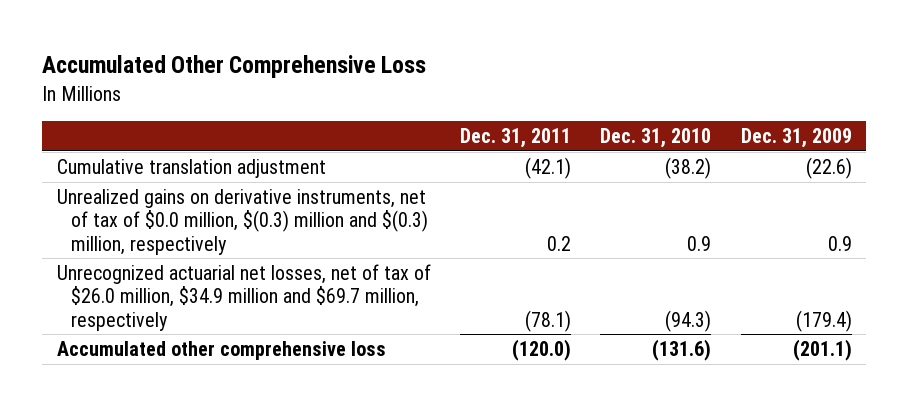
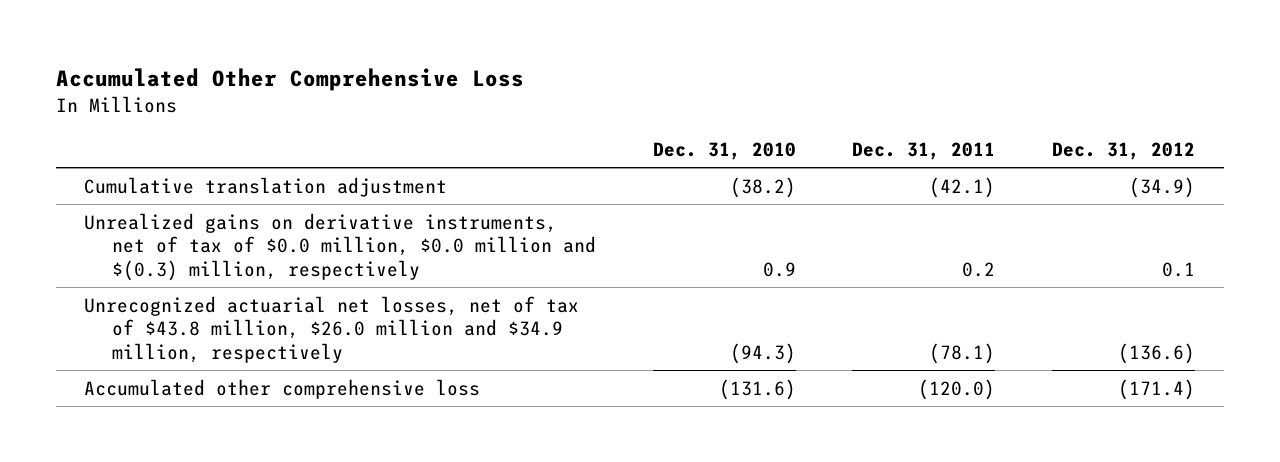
- | Dec. 31, 2011 | Dec. 31, 2010 | Dec. 31, 2009
+ | Dec. 31, 2010 | Dec. 31, 2011 | Dec. 31, 2012
- Unrealized gains on derivative instruments, net of tax of $0.0 million, $(0.3) million and $(0.3) million, respectively | 0.2 | 0.9 | 0.9
- Unrecognized actuarial net losses, net of tax of $26.0 million, $34.9 million and $69.7 million, respectively | (78.1) | (94.3) | (179.4)
+ Unrealized gains on derivative instruments, net of tax of $0.0 million, $0.0 million and $(0.3) million, respectively | 0.9 | 0.2 | 0.1
+ Unrecognized actuarial net losses, net of tax of $43.8 million, $26.0 million and $34.9 million, respectively | (94.3) | (78.1) | (136.6)

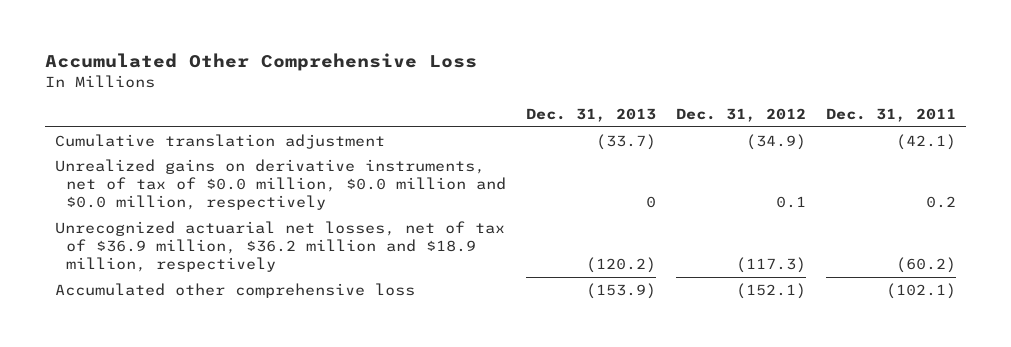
- | Dec. 31, 2010 | Dec. 31, 2011 | Dec. 31, 2012
+ | Dec. 31, 2013 | Dec. 31, 2012 | Dec. 31, 2011
- Unrealized gains on derivative instruments, net of tax of $0.0 million, $0.0 million and $(0.3) million, respectively | 0.9 | 0.2 | 0.1
- Unrecognized actuarial net losses, net of tax of $43.8 million, $26.0 million and $34.9 million, respectively | (94.3) | (78.1) | (136.6)
- Accumulated other comprehensive loss | (131.6) | (120.0) | (171.4)
+ Unrealized gains on derivative instruments, net of tax of $0.0 million, $0.0 million and $0.0 million, respectively | 0 | 0.1 | 0.2
+ Unrecognized actuarial net losses, net of tax of $36.9 million, $36.2 million and $18.9 million, respectively | (120.2) | (117.3) | (60.2)
+ Accumulated other comprehensive loss | (153.9) | (152.1) | (102.1)

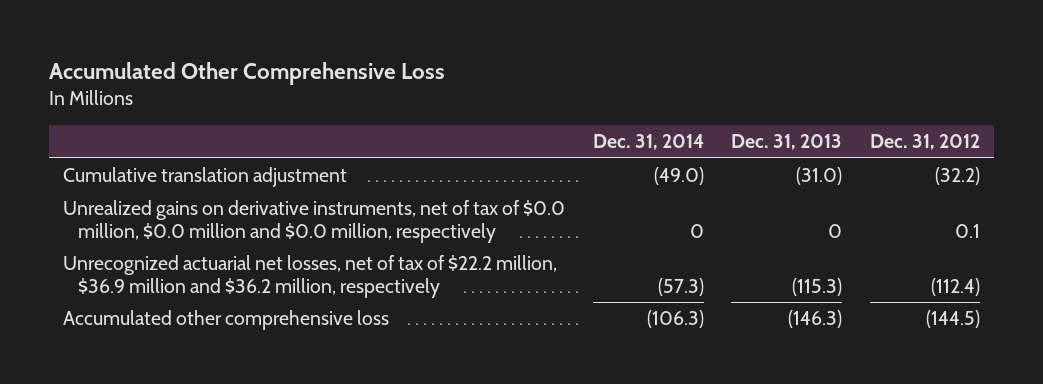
- | Dec. 31, 2013 | Dec. 31, 2012 | Dec. 31, 2011
+ | Dec. 31, 2014 | Dec. 31, 2013 | Dec. 31, 2012
- Cumulative translation adjustment | (33.7) | (34.9) | (42.1)
+ Cumulative translation adjustment | (49.0) | (31.0) | (32.2)
- Unrecognized actuarial net losses, net of tax of $36.9 million, $36.2 million and $18.9 million, respectively | (120.2) | (117.3) | (60.2)
- Accumulated other comprehensive loss | (153.9) | (152.1) | (102.1)
+ Unrecognized actuarial net losses, net of tax of $22.2 million, $36.9 million and $36.2 million, respectively | (57.3) | (115.3) | (112.4)
+ Accumulated other comprehensive loss | (106.3) | (146.3) | (144.5)

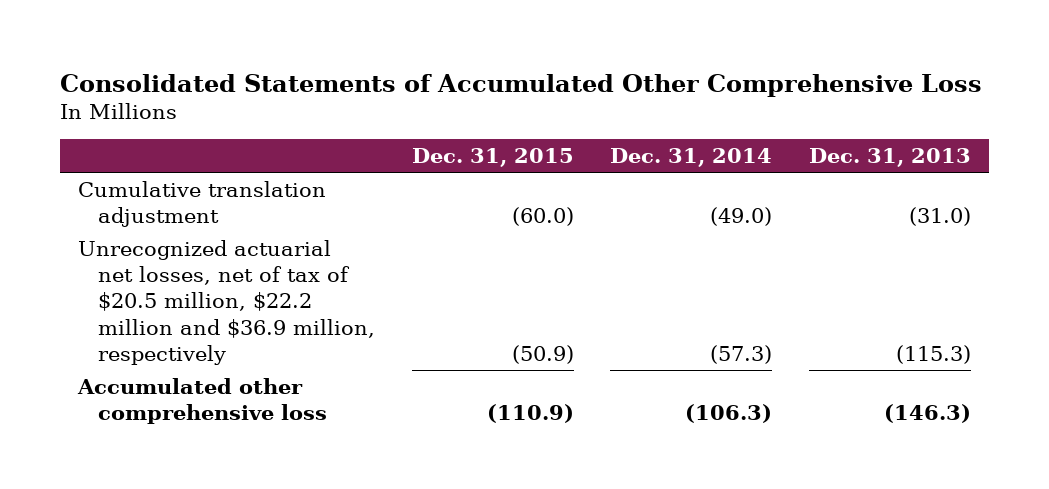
- Accumulated Other Comprehensive Loss
+ Consolidated Statements of Accumulated Other Comprehensive Loss
- | Dec. 31, 2014 | Dec. 31, 2013 | Dec. 31, 2012
+ | Dec. 31, 2015 | Dec. 31, 2014 | Dec. 31, 2013
- Unrealized gains on derivative instruments, net of tax of $0.0 million, $0.0 million and $0.0 million, respectively | 0 | 0 | 0.1
- Unrecognized actuarial net losses, net of tax of $22.2 million, $36.9 million and $36.2 million, respectively | (57.3) | (115.3) | (112.4)
+ Unrecognized actuarial net losses, net of tax of $20.5 million, $22.2 million and $36.9 million, respectively | (50.9) | (57.3) | (115.3)

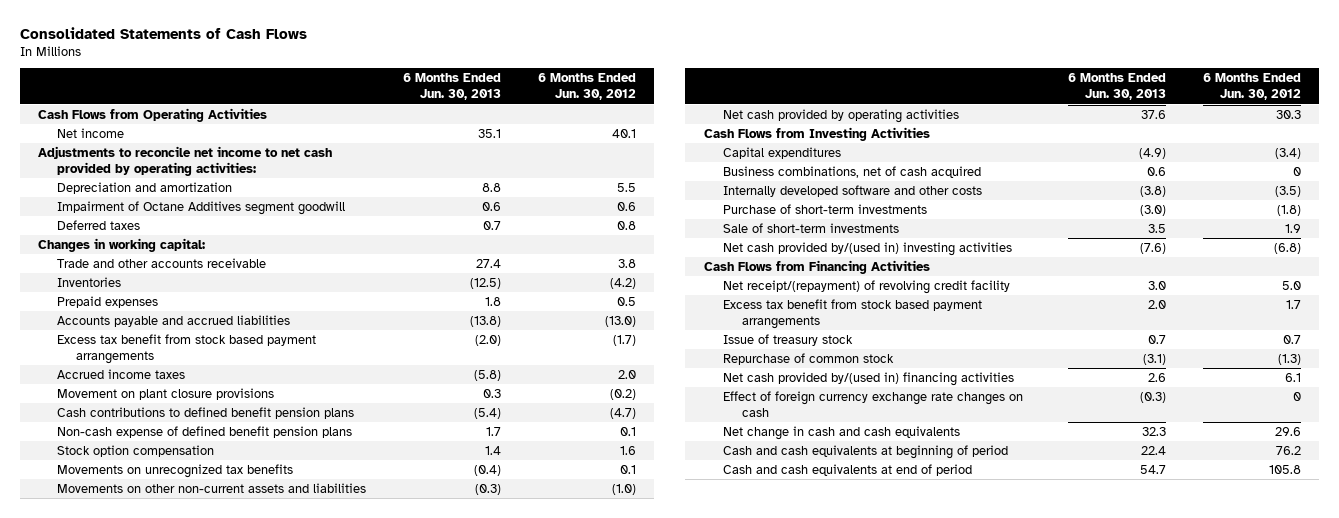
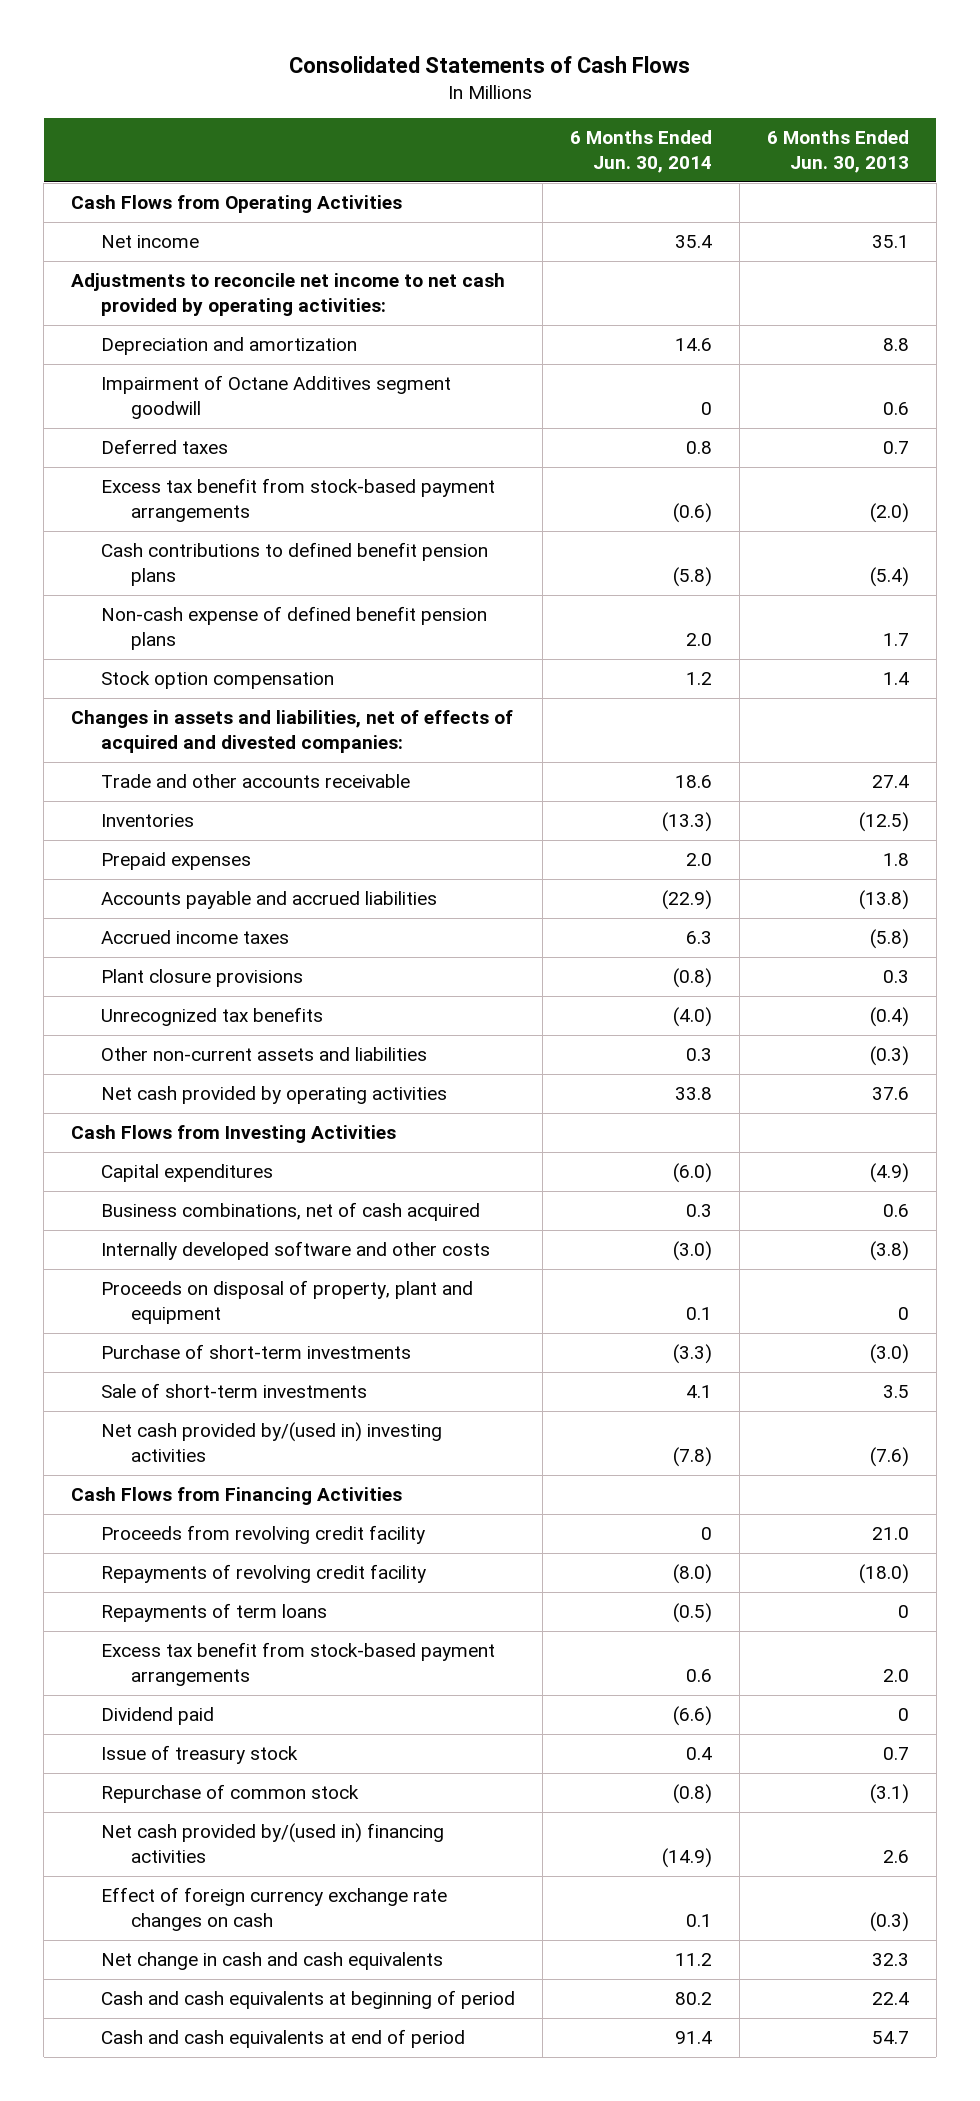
- | 6 Months Ended Jun. 30, 2013 | 6 Months Ended Jun. 30, 2012
+ | 6 Months Ended Jun. 30, 2014 | 6 Months Ended Jun. 30, 2013
- Changes in working capital:
+ Excess tax benefit from stock-based payment arrangements | (0.6) | (2.0)
moved up: Cash contributions to defined benefit pension plans | (5.8) | (5.4)
moved up: Non-cash expense of defined benefit pension plans | 2.0 | 1.7
moved up: Stock option compensation | 1.2 | 1.4
+ Changes in assets and liabilities, net of effects of acquired and divested companies:
- Excess tax benefit from stock based payment arrangements | (2.0) | (1.7)
- Movement on plant closure provisions | 0.3 | (0.2)
- Movements on unrecognized tax benefits | (0.4) | 0.1
- Movements on other non-current assets and liabilities | (0.3) | (1.0)
+ Plant closure provisions | (0.8) | 0.3
+ Unrecognized tax benefits | (4.0) | (0.4)
+ Other non-current assets and liabilities | 0.3 | (0.3)
+ Proceeds on disposal of property, plant and equipment | 0.1 | 0
- Net receipt/(repayment) of revolving credit facility | 3.0 | 5.0
- Excess tax benefit from stock based payment arrangements | 2.0 | 1.7
+ Proceeds from revolving credit facility | 0 | 21.0
+ Repayments of revolving credit facility | (8.0) | (18.0)
+ Repayments of term loans | (0.5) | 0
+ Excess tax benefit from stock-based payment arrangements | 0.6 | 2.0
+ Dividend paid | (6.6) | 0

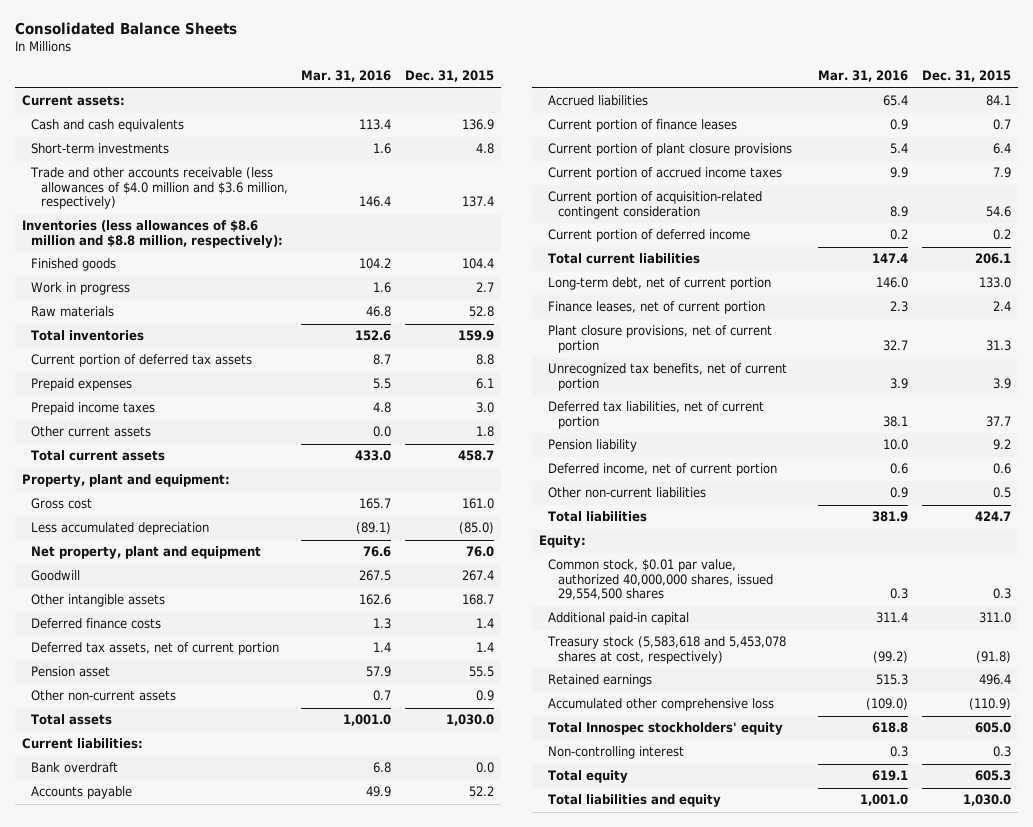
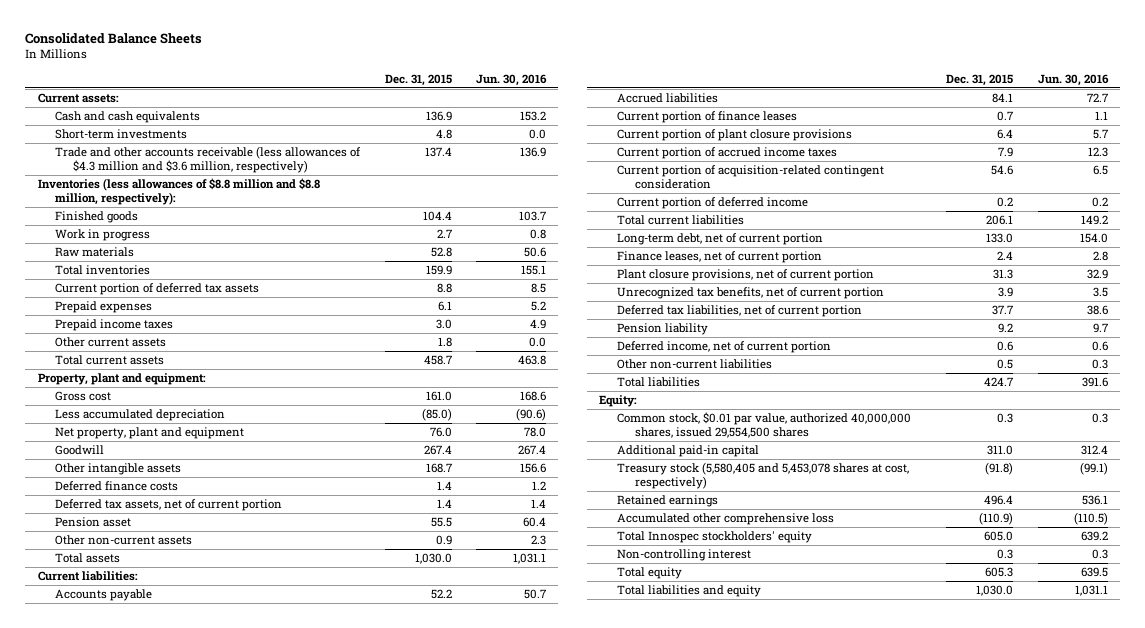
- | Mar. 31, 2016 | Dec. 31, 2015
+ | Dec. 31, 2015 | Jun. 30, 2016
- Trade and other accounts receivable (less allowances of $4.0 million and $3.6 million, respectively) | 146.4 | 137.4
- Inventories (less allowances of $8.6 million and $8.8 million, respectively):
+ Trade and other accounts receivable (less allowances of $4.3 million and $3.6 million, respectively) | 137.4 | 136.9
+ Inventories (less allowances of $8.8 million and $8.8 million, respectively):
- Bank overdraft | 6.8 | 0.0
- Treasury stock (5,583,618 and 5,453,078 shares at cost, respectively) | (99.2) | (91.8)
+ Treasury stock (5,580,405 and 5,453,078 shares at cost, respectively) | (91.8) | (99.1)

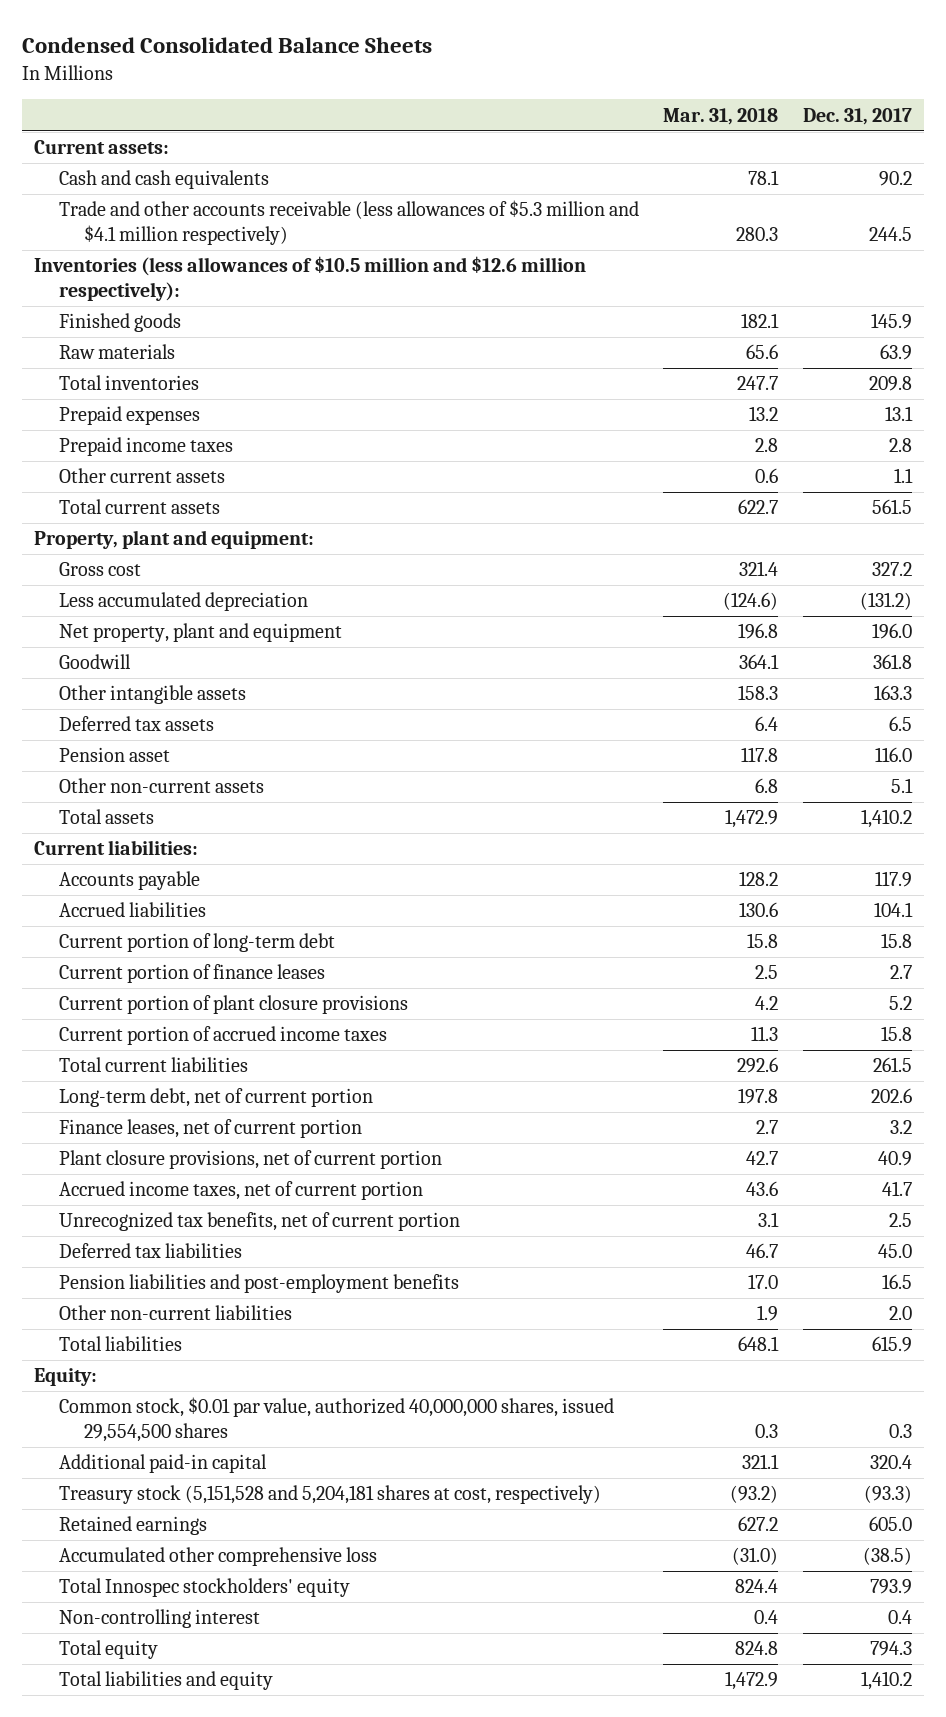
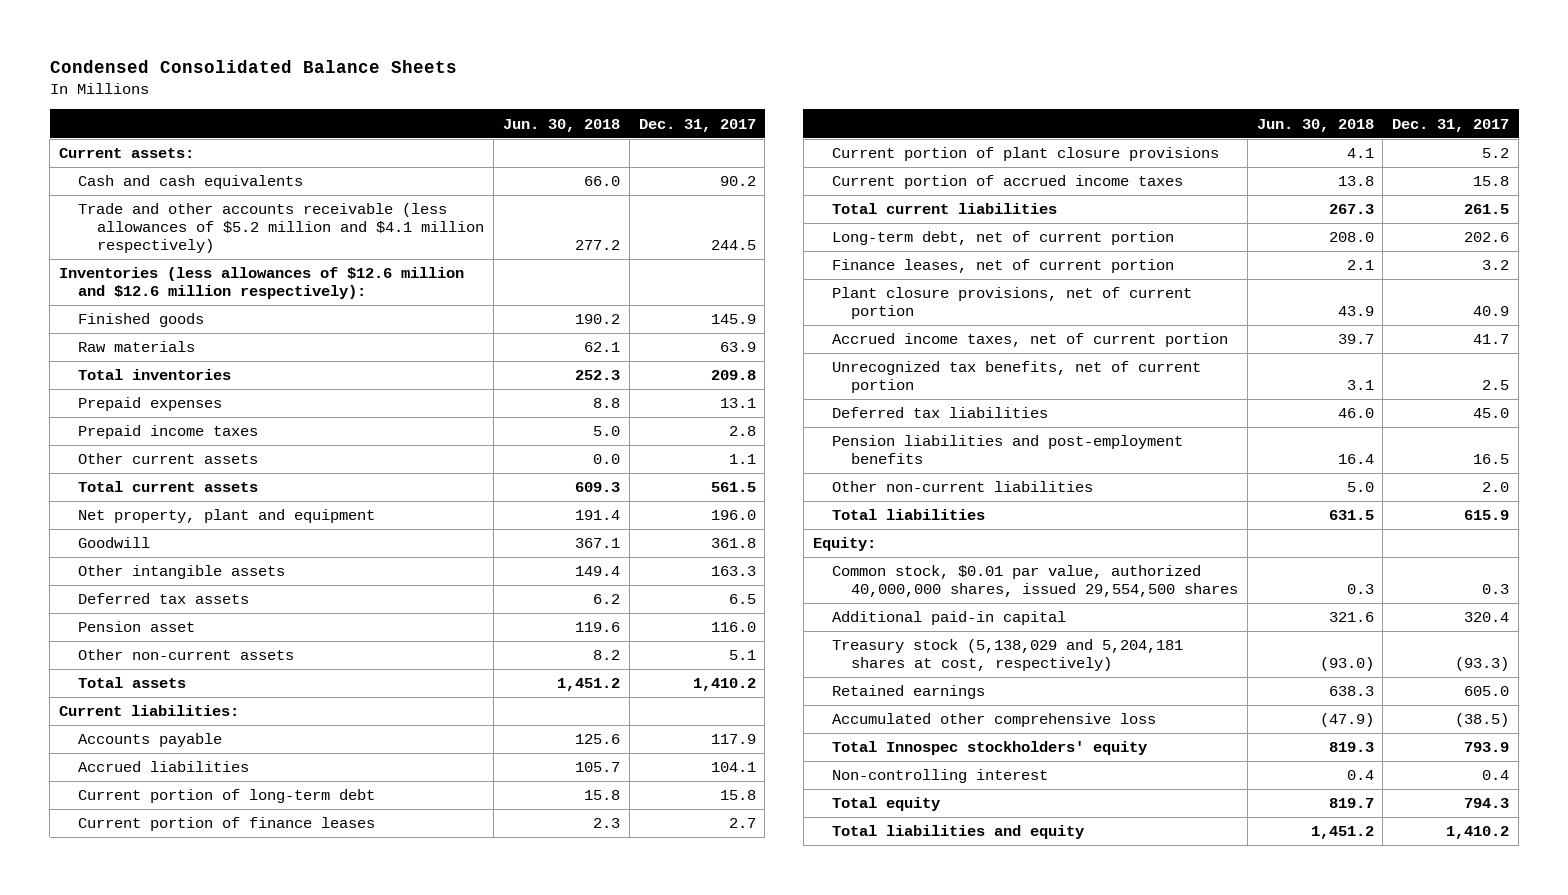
- | Mar. 31, 2018 | Dec. 31, 2017
+ | Jun. 30, 2018 | Dec. 31, 2017
- Trade and other accounts receivable (less allowances of $5.3 million and $4.1 million respectively) | 280.3 | 244.5
- Inventories (less allowances of $10.5 million and $12.6 million respectively):
+ Trade and other accounts receivable (less allowances of $5.2 million and $4.1 million respectively) | 277.2 | 244.5
+ Inventories (less allowances of $12.6 million and $12.6 million respectively):
- Property, plant and equipment:
- Gross cost | 321.4 | 327.2
- Less accumulated depreciation | (124.6) | (131.2)
- Treasury stock (5,151,528 and 5,204,181 shares at cost, respectively) | (93.2) | (93.3)
+ Treasury stock (5,138,029 and 5,204,181 shares at cost, respectively) | (93.0) | (93.3)

